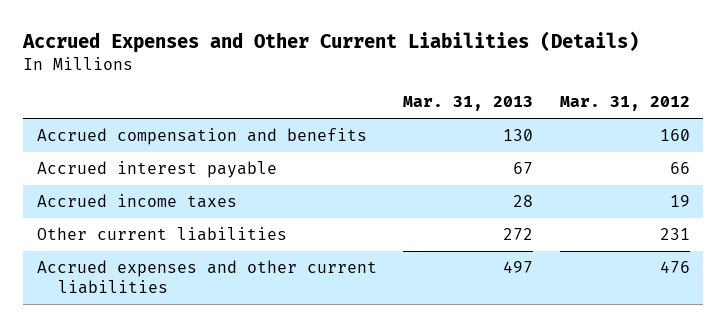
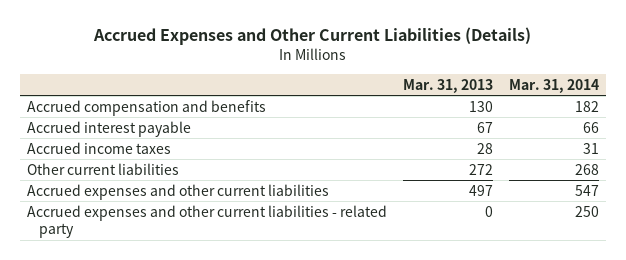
- | Mar. 31, 2013 | Mar. 31, 2012
+ | Mar. 31, 2013 | Mar. 31, 2014
+ Accrued expenses and other current liabilities - related party | 0 | 250

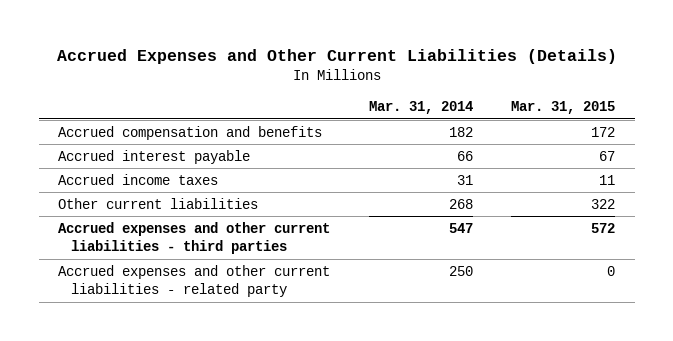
- | Mar. 31, 2013 | Mar. 31, 2014
+ | Mar. 31, 2014 | Mar. 31, 2015
- Accrued expenses and other current liabilities | 497 | 547
+ Accrued expenses and other current liabilities - third parties | 547 | 572

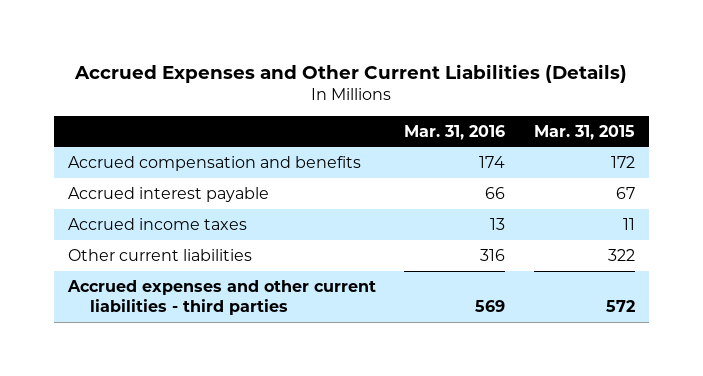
- | Mar. 31, 2014 | Mar. 31, 2015
+ | Mar. 31, 2016 | Mar. 31, 2015
- Accrued expenses and other current liabilities - related party | 250 | 0

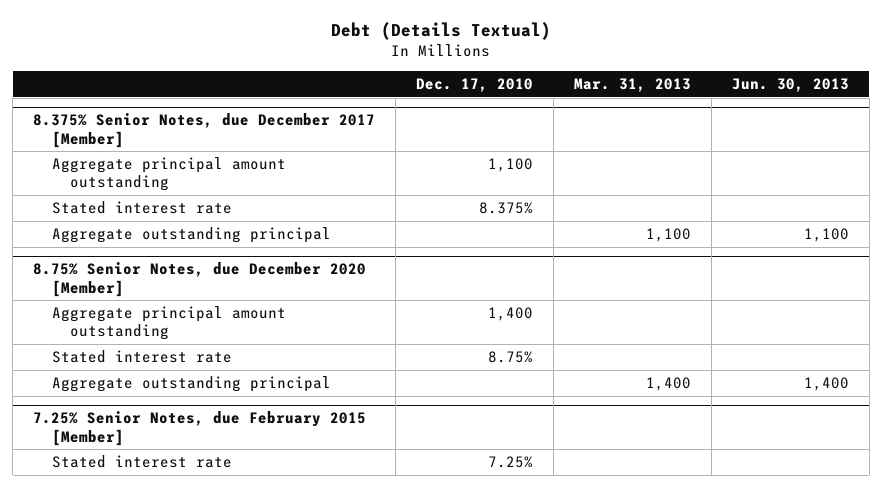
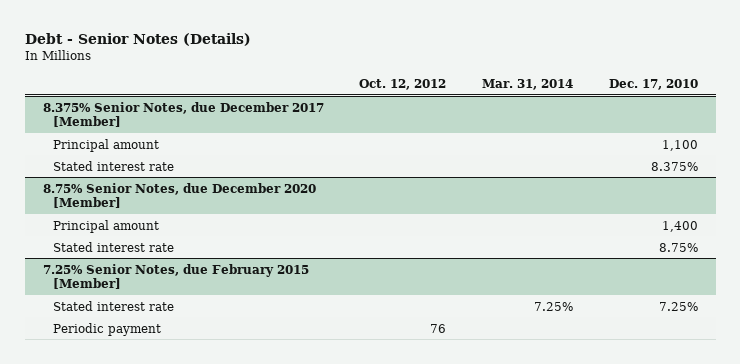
- Debt (Details Textual)
+ Debt - Senior Notes (Details)
- | Dec. 17, 2010 | Mar. 31, 2013 | Jun. 30, 2013
+ | Oct. 12, 2012 | Mar. 31, 2014 | Dec. 17, 2010
@ 8.375% Senior Notes, due December 2017 [Member]
- Aggregate principal amount outstanding | 1,100 | |
+ Principal amount | | | 1,100
- Aggregate outstanding principal | | 1,100 | 1,100
@ 8.75% Senior Notes, due December 2020 [Member]
- Aggregate principal amount outstanding | 1,400 | |
+ Principal amount | | | 1,400
- Aggregate outstanding principal | | 1,400 | 1,400
@ 7.25% Senior Notes, due February 2015 [Member]
+ Periodic payment | 76 | |

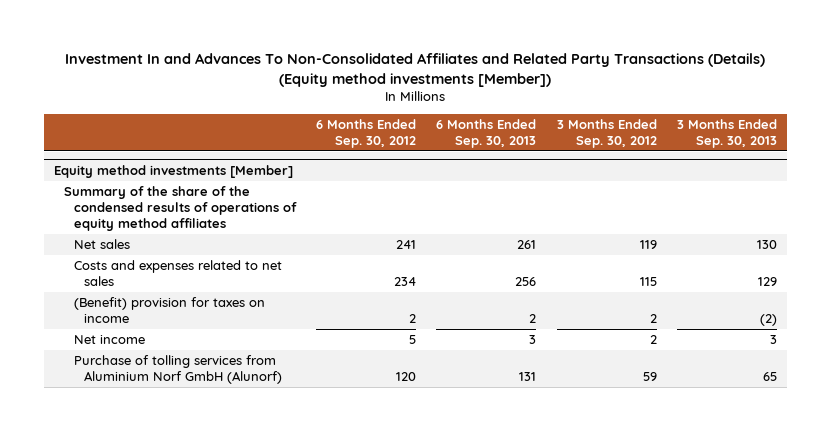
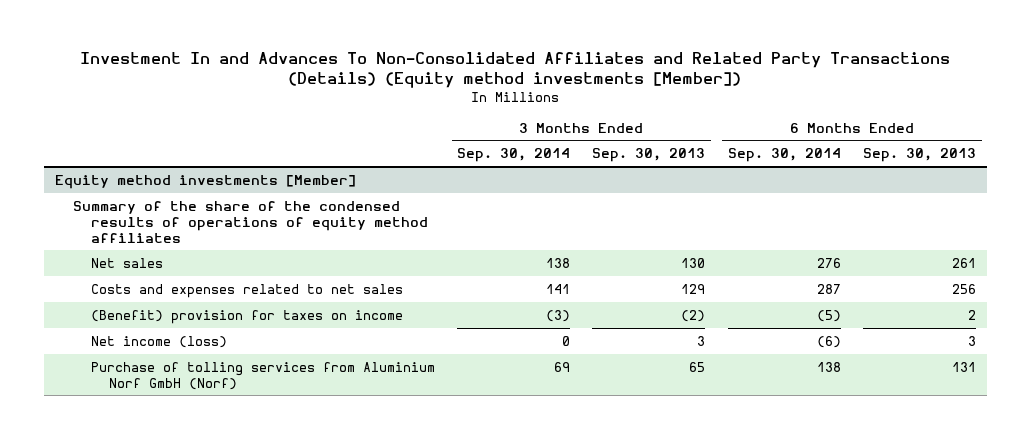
- | 6 Months Ended Sep. 30, 2012 | 6 Months Ended Sep. 30, 2013 | 3 Months Ended Sep. 30, 2012 | 3 Months Ended Sep. 30, 2013
+ | 3 Months Ended Sep. 30, 2014 | 3 Months Ended Sep. 30, 2013 | 6 Months Ended Sep. 30, 2014 | 6 Months Ended Sep. 30, 2013
@ Equity method investments [Member]
- Net income | 5 | 3 | 2 | 3
- Purchase of tolling services from Aluminium Norf GmbH (Alunorf) | 120 | 131 | 59 | 65
+ Net income (loss) | 0 | 3 | (6) | 3
+ Purchase of tolling services from Aluminium Norf GmbH (Norf) | 69 | 65 | 138 | 131

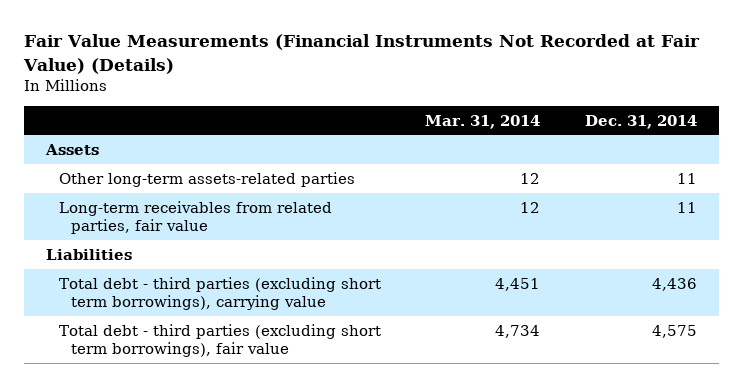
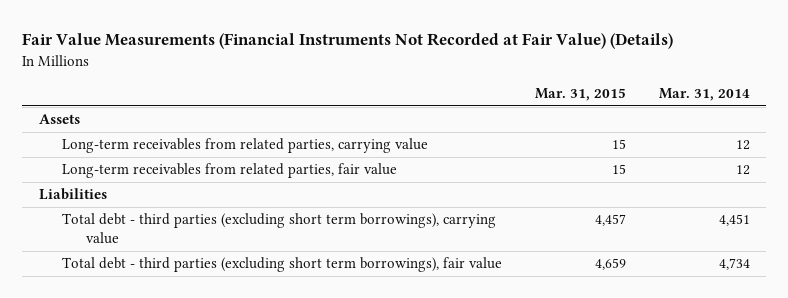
- | Mar. 31, 2014 | Dec. 31, 2014
+ | Mar. 31, 2015 | Mar. 31, 2014
- Other long-term assets-related parties | 12 | 11
+ Long-term receivables from related parties, carrying value | 15 | 12

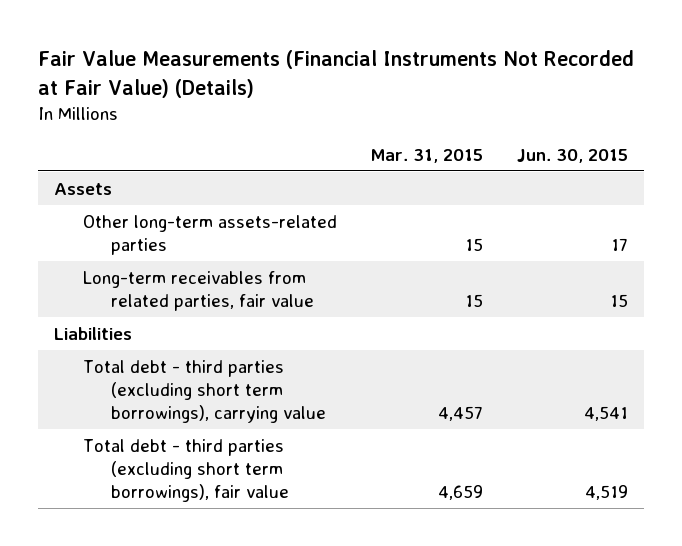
- | Mar. 31, 2015 | Mar. 31, 2014
+ | Mar. 31, 2015 | Jun. 30, 2015
- Long-term receivables from related parties, carrying value | 15 | 12
+ Other long-term assets-related parties | 15 | 17

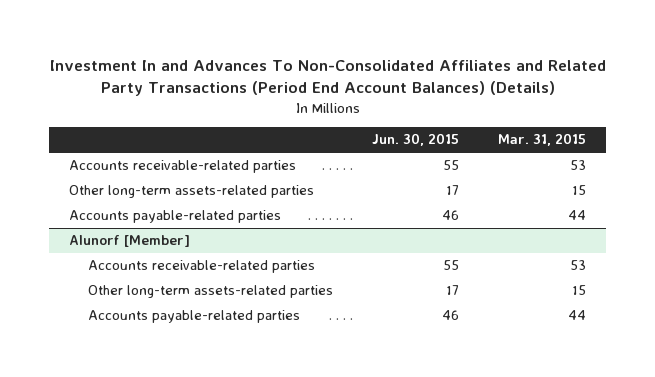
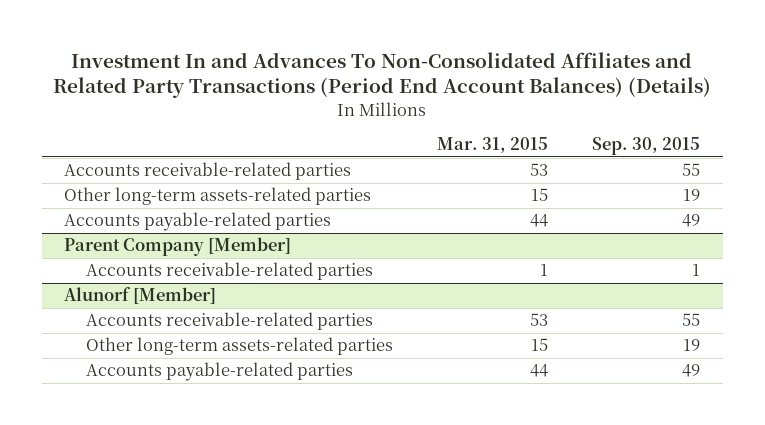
- | Jun. 30, 2015 | Mar. 31, 2015
+ | Mar. 31, 2015 | Sep. 30, 2015
+ Parent Company [Member]
+ Accounts receivable-related parties | 1 | 1

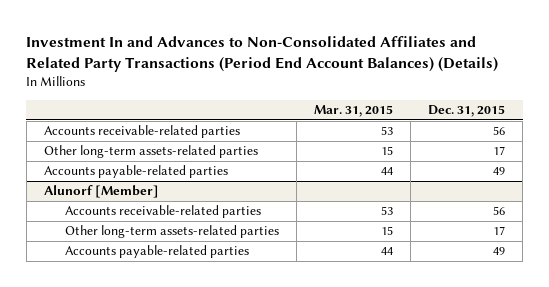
- Investment In and Advances To Non-Consolidated Affiliates and Related Party Transactions (Period End Account Balances) (Details)
+ Investment In and Advances to Non-Consolidated Affiliates and Related Party Transactions (Period End Account Balances) (Details)
- | Mar. 31, 2015 | Sep. 30, 2015
+ | Mar. 31, 2015 | Dec. 31, 2015
- Parent Company [Member]
- Accounts receivable-related parties | 1 | 1

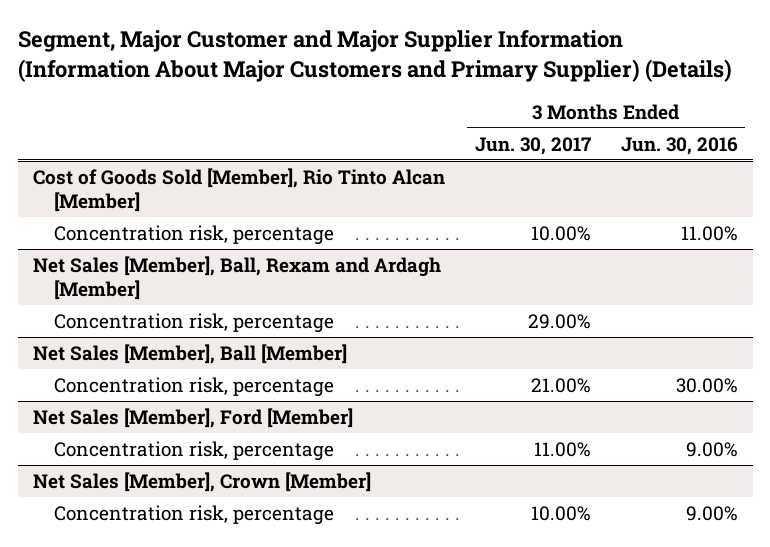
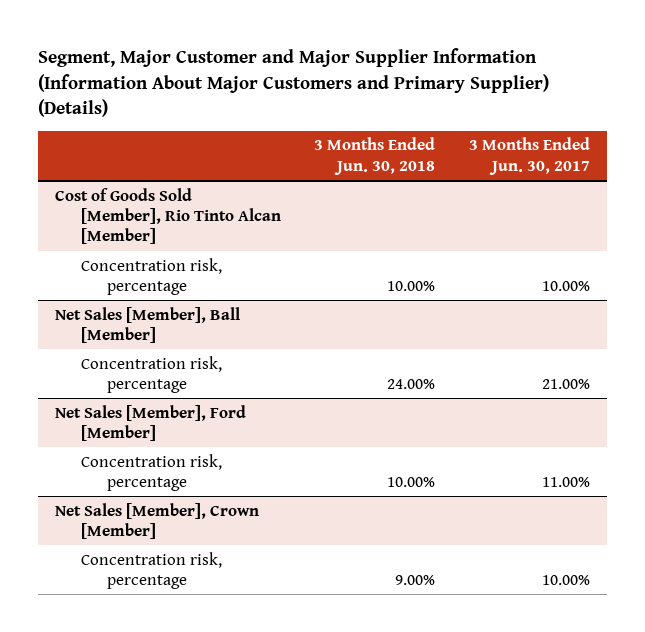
- | 3 Months Ended Jun. 30, 2017 | 3 Months Ended Jun. 30, 2016
+ | 3 Months Ended Jun. 30, 2018 | 3 Months Ended Jun. 30, 2017
- Net Sales [Member], Ball, Rexam and Ardagh [Member]
- Concentration risk, percentage | 29.00% |

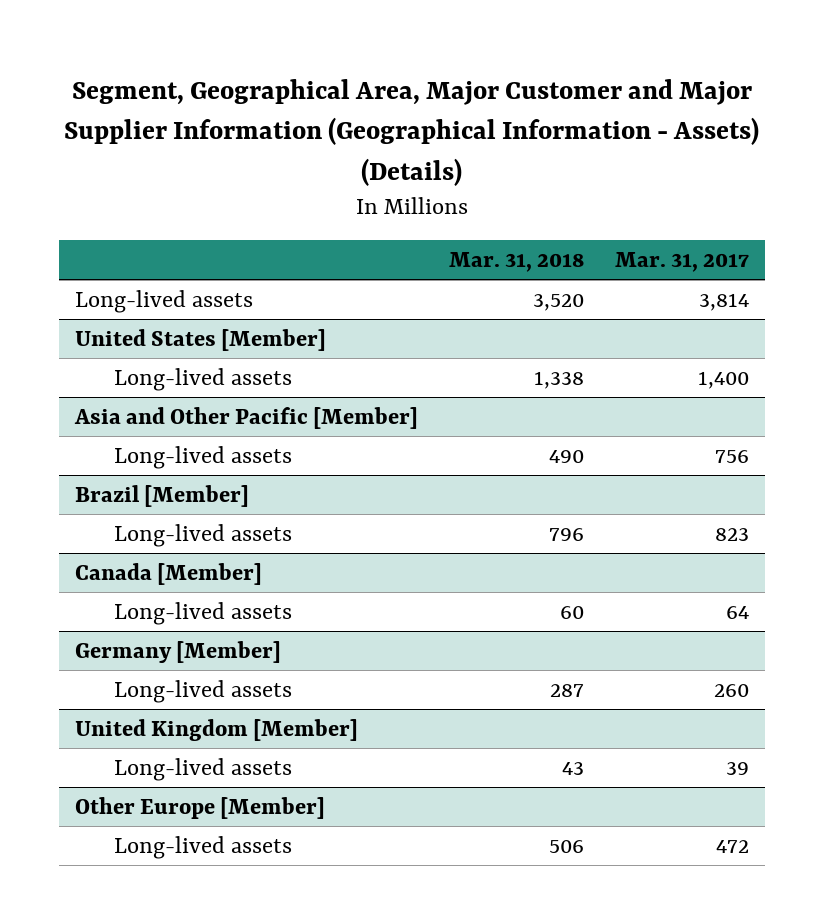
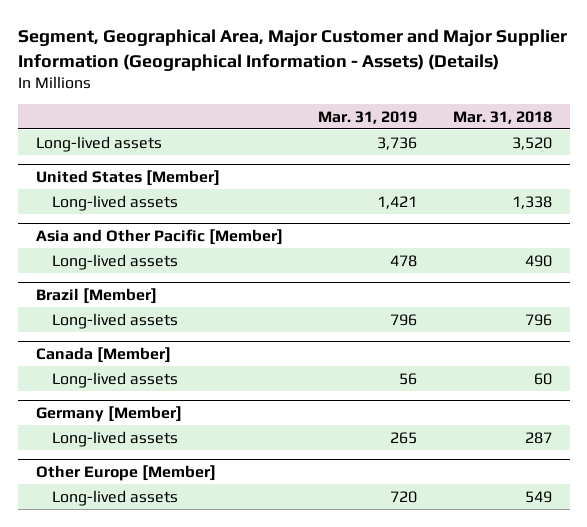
- | Mar. 31, 2018 | Mar. 31, 2017
+ | Mar. 31, 2019 | Mar. 31, 2018
- United Kingdom [Member]
- Long-lived assets | 43 | 39
@ Other Europe [Member]
- Long-lived assets | 506 | 472
+ Long-lived assets | 720 | 549

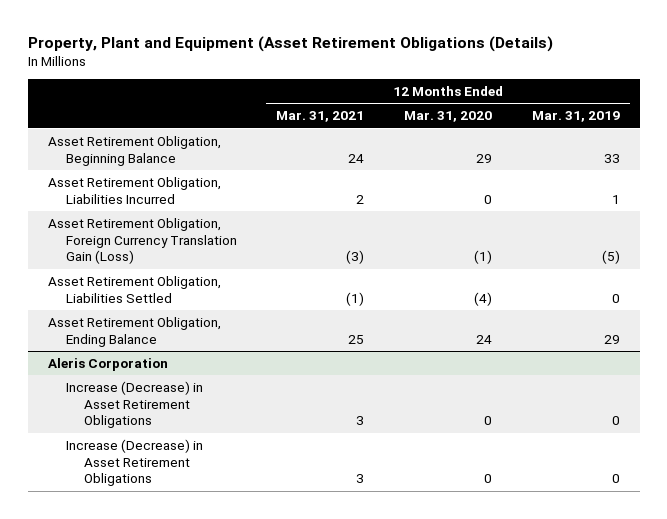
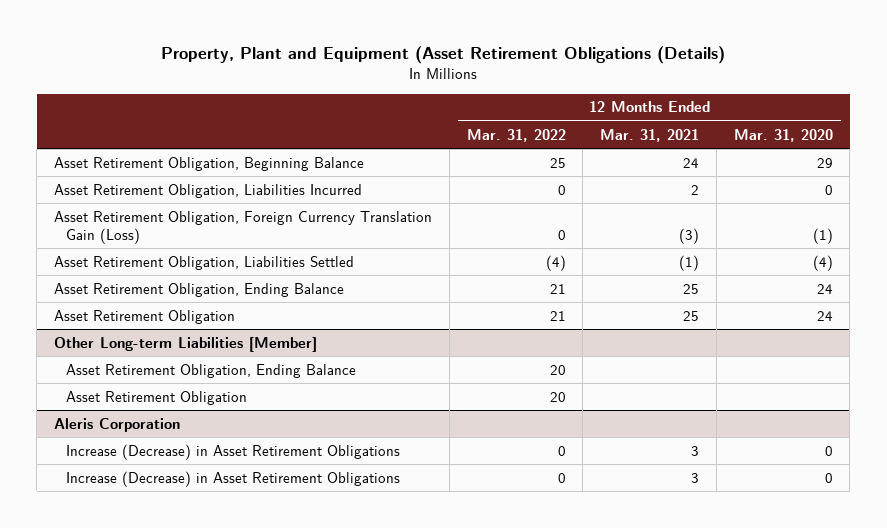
- | 12 Months Ended Mar. 31, 2021 | 12 Months Ended Mar. 31, 2020 | 12 Months Ended Mar. 31, 2019
+ | 12 Months Ended Mar. 31, 2022 | 12 Months Ended Mar. 31, 2021 | 12 Months Ended Mar. 31, 2020
+ Asset Retirement Obligation | 21 | 25 | 24
+ Other Long-term Liabilities [Member]
+ Asset Retirement Obligation, Ending Balance | 20 | |
+ Asset Retirement Obligation | 20 | |

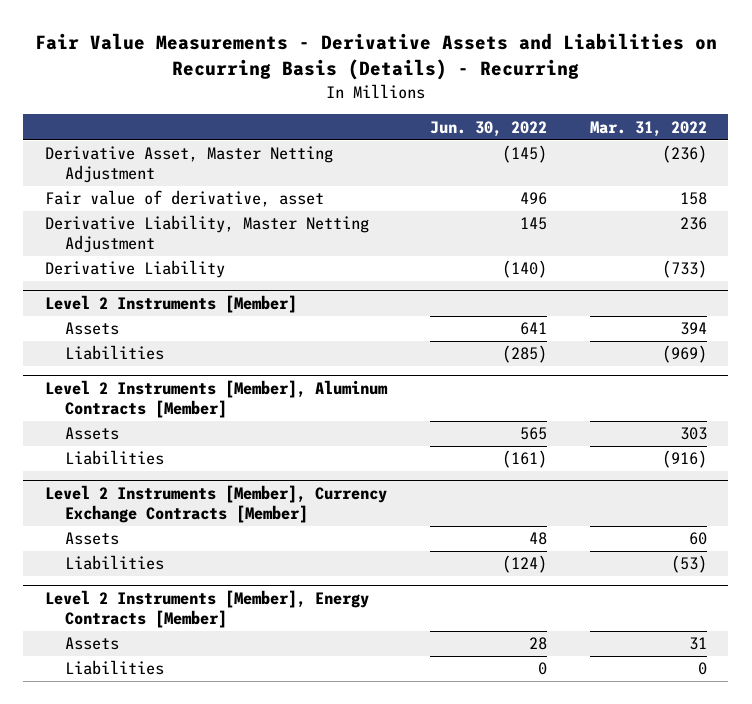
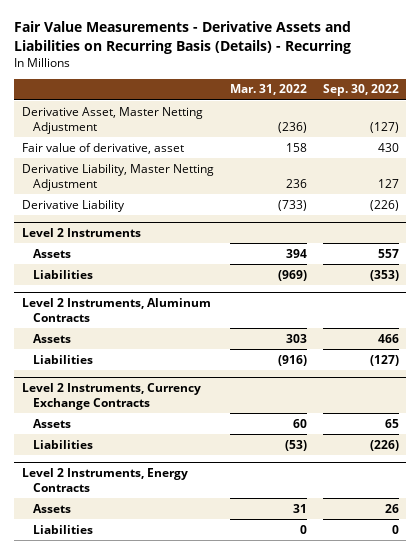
- | Jun. 30, 2022 | Mar. 31, 2022
+ | Mar. 31, 2022 | Sep. 30, 2022
- Level 2 Instruments [Member]
+ Level 2 Instruments
- Level 2 Instruments [Member], Aluminum Contracts [Member]
+ Level 2 Instruments, Aluminum Contracts
- Level 2 Instruments [Member], Currency Exchange Contracts [Member]
+ Level 2 Instruments, Currency Exchange Contracts
- Level 2 Instruments [Member], Energy Contracts [Member]
+ Level 2 Instruments, Energy Contracts

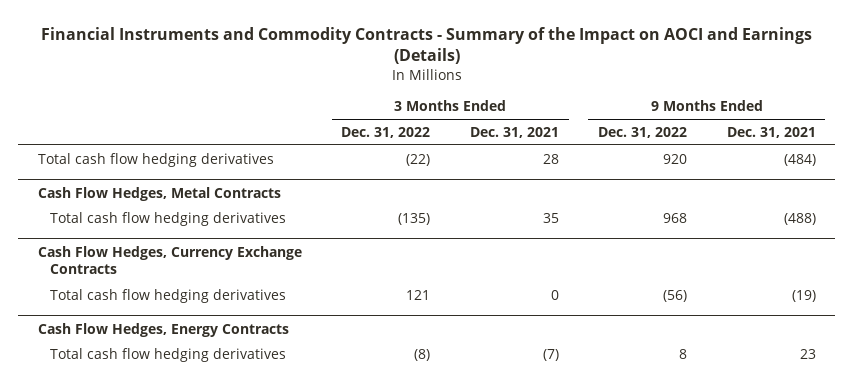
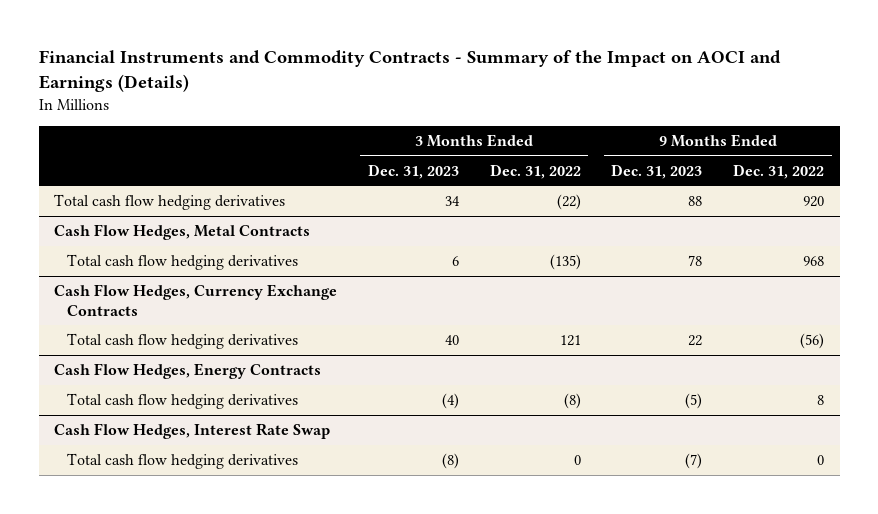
- | 3 Months Ended Dec. 31, 2022 | 3 Months Ended Dec. 31, 2021 | 9 Months Ended Dec. 31, 2022 | 9 Months Ended Dec. 31, 2021
+ | 3 Months Ended Dec. 31, 2023 | 3 Months Ended Dec. 31, 2022 | 9 Months Ended Dec. 31, 2023 | 9 Months Ended Dec. 31, 2022
+ Cash Flow Hedges, Interest Rate Swap
+ Total cash flow hedging derivatives | (8) | 0 | (7) | 0

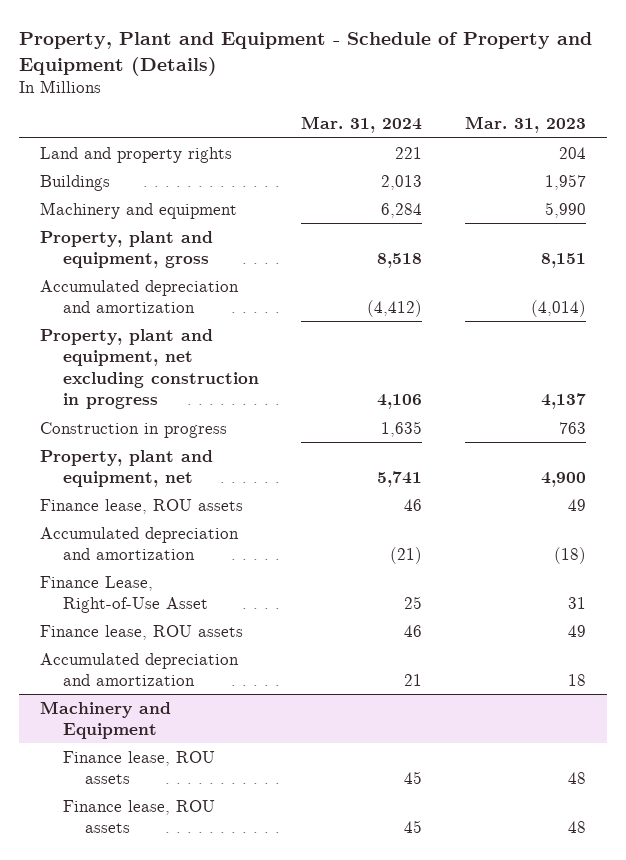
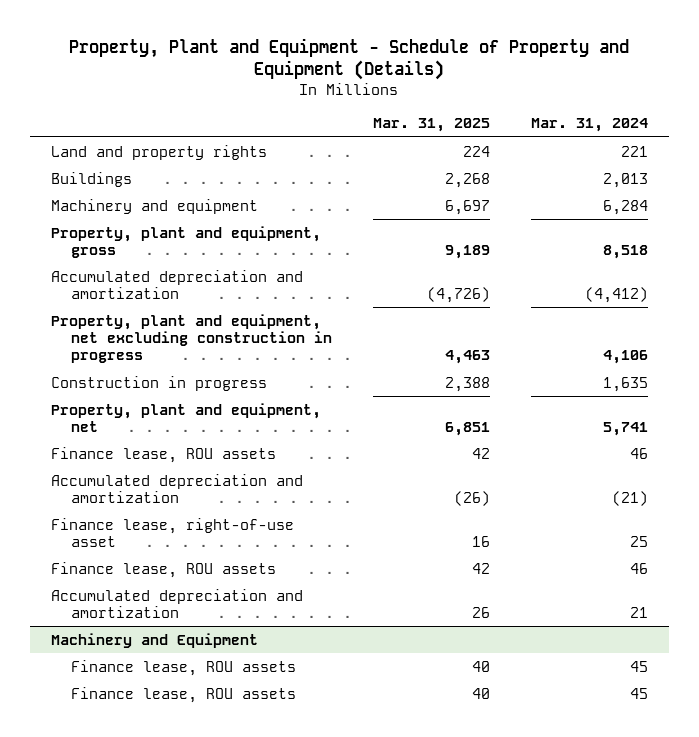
- | Mar. 31, 2024 | Mar. 31, 2023
+ | Mar. 31, 2025 | Mar. 31, 2024
- Finance Lease, Right-of-Use Asset | 25 | 31
+ Finance lease, right-of-use asset | 16 | 25

